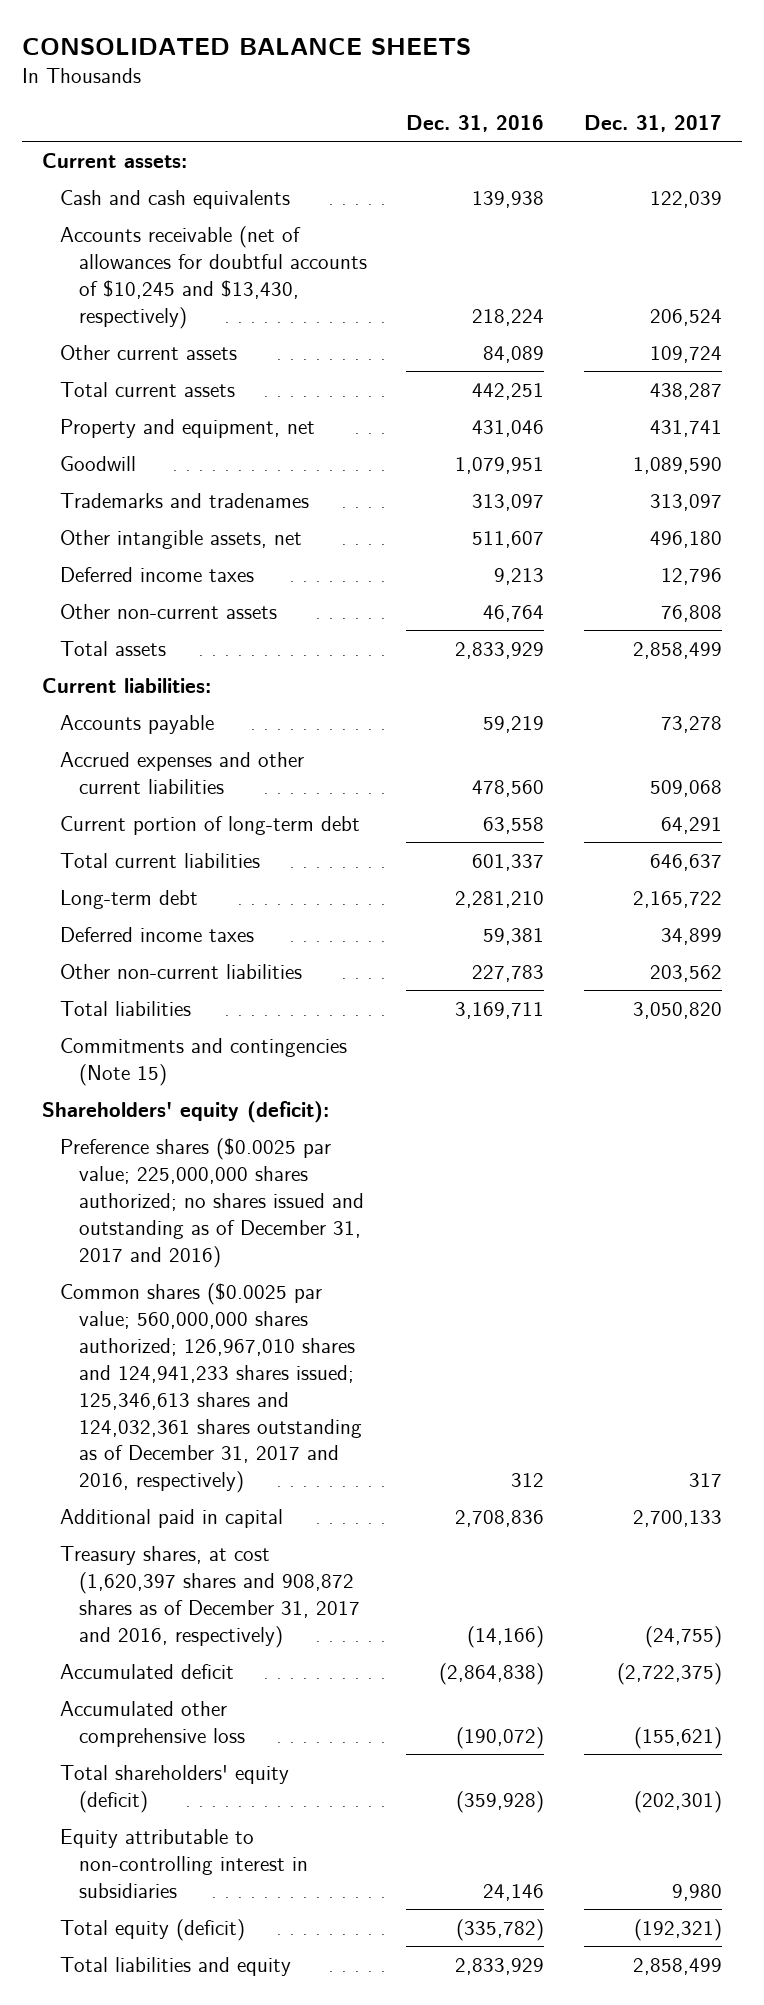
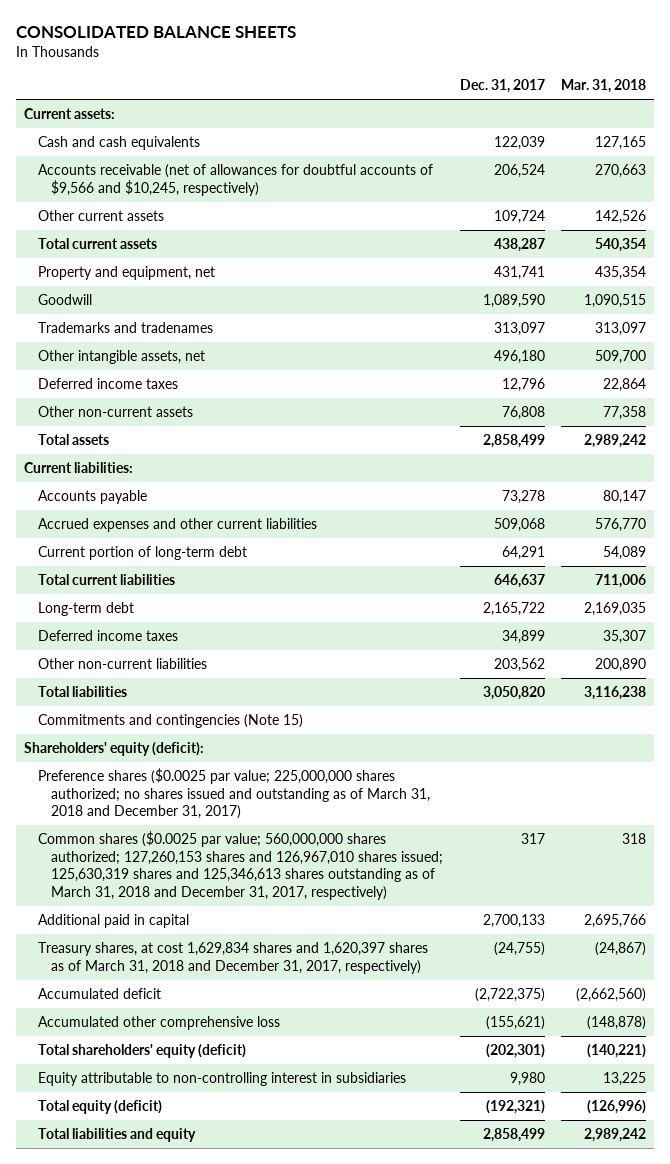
- | Dec. 31, 2016 | Dec. 31, 2017
+ | Dec. 31, 2017 | Mar. 31, 2018
- Accounts receivable (net of allowances for doubtful accounts of $10,245 and $13,430, respectively) | 218,224 | 206,524
+ Accounts receivable (net of allowances for doubtful accounts of $9,566 and $10,245, respectively) | 206,524 | 270,663
- Preference shares ($0.0025 par value; 225,000,000 shares authorized; no shares issued and outstanding as of December 31, 2017 and 2016)
- Common shares ($0.0025 par value; 560,000,000 shares authorized; 126,967,010 shares and 124,941,233 shares issued; 125,346,613 shares and 124,032,361 shares outstanding as of December 31, 2017 and 2016, respectively) | 312 | 317
+ Preference shares ($0.0025 par value; 225,000,000 shares authorized; no shares issued and outstanding as of March 31, 2018 and December 31, 2017)
+ Common shares ($0.0025 par value; 560,000,000 shares authorized; 127,260,153 shares and 126,967,010 shares issued; 125,630,319 shares and 125,346,613 shares outstanding as of March 31, 2018 and December 31, 2017, respectively) | 317 | 318
- Treasury shares, at cost (1,620,397 shares and 908,872 shares as of December 31, 2017 and 2016, respectively) | (14,166) | (24,755)
+ Treasury shares, at cost 1,629,834 shares and 1,620,397 shares as of March 31, 2018 and December 31, 2017, respectively) | (24,755) | (24,867)

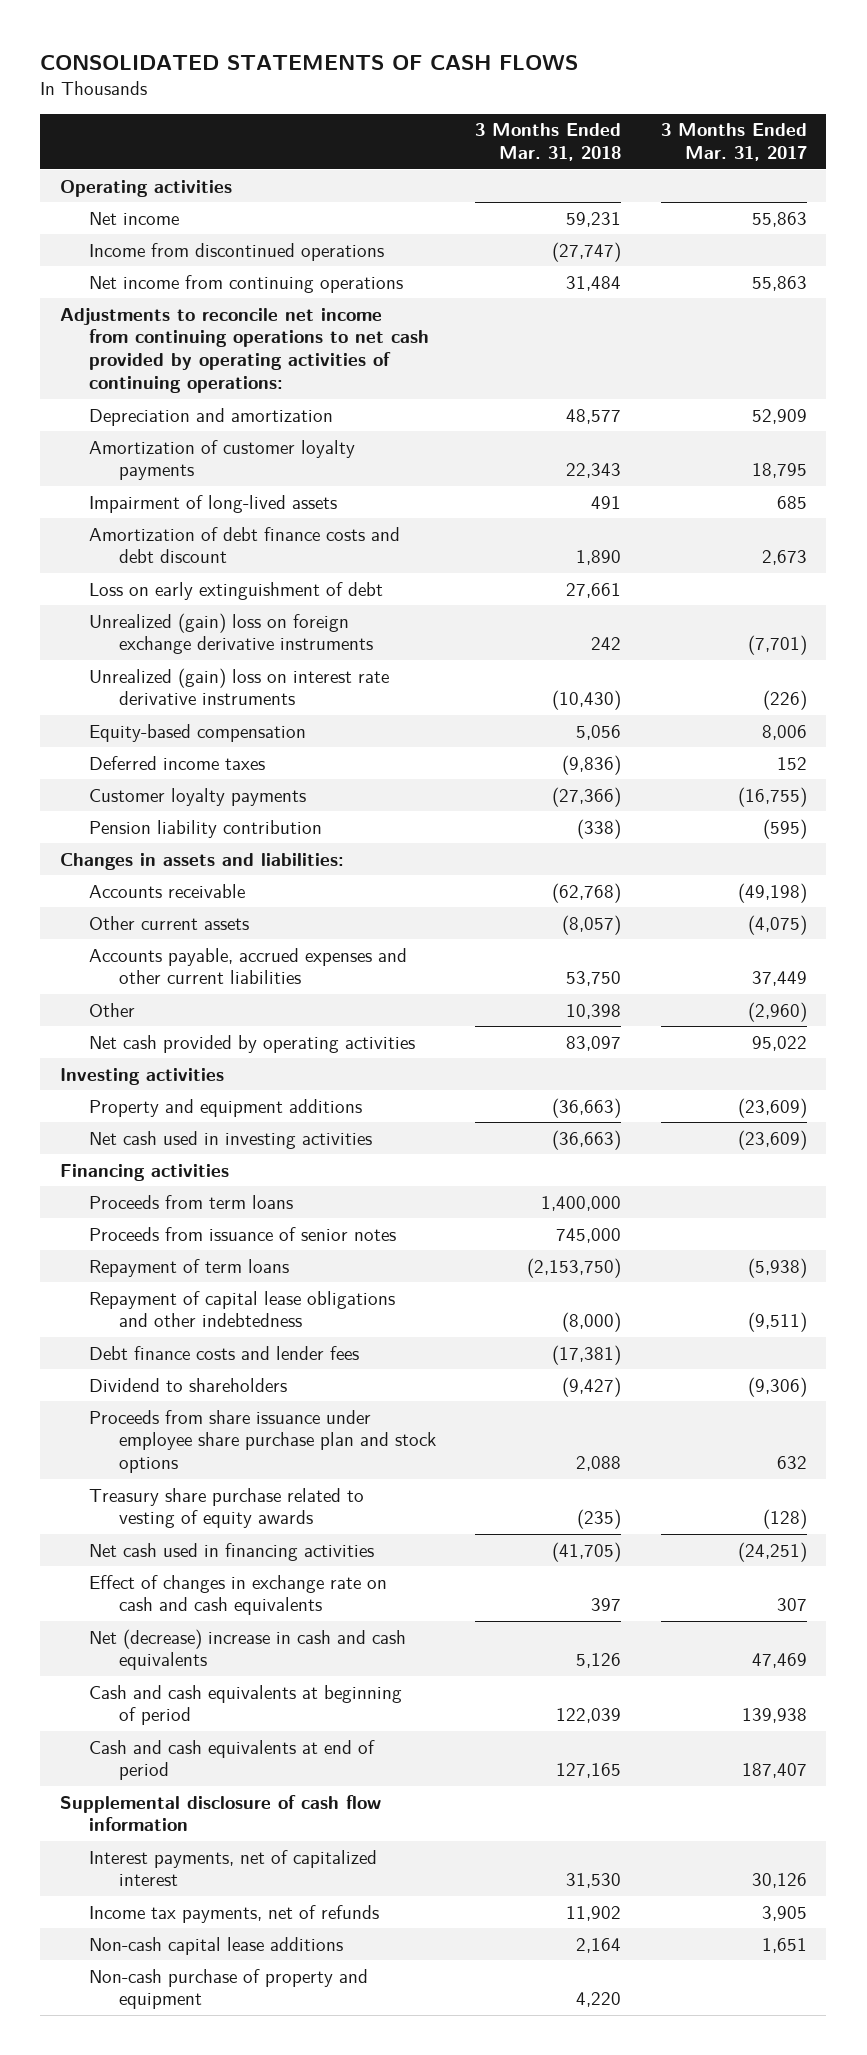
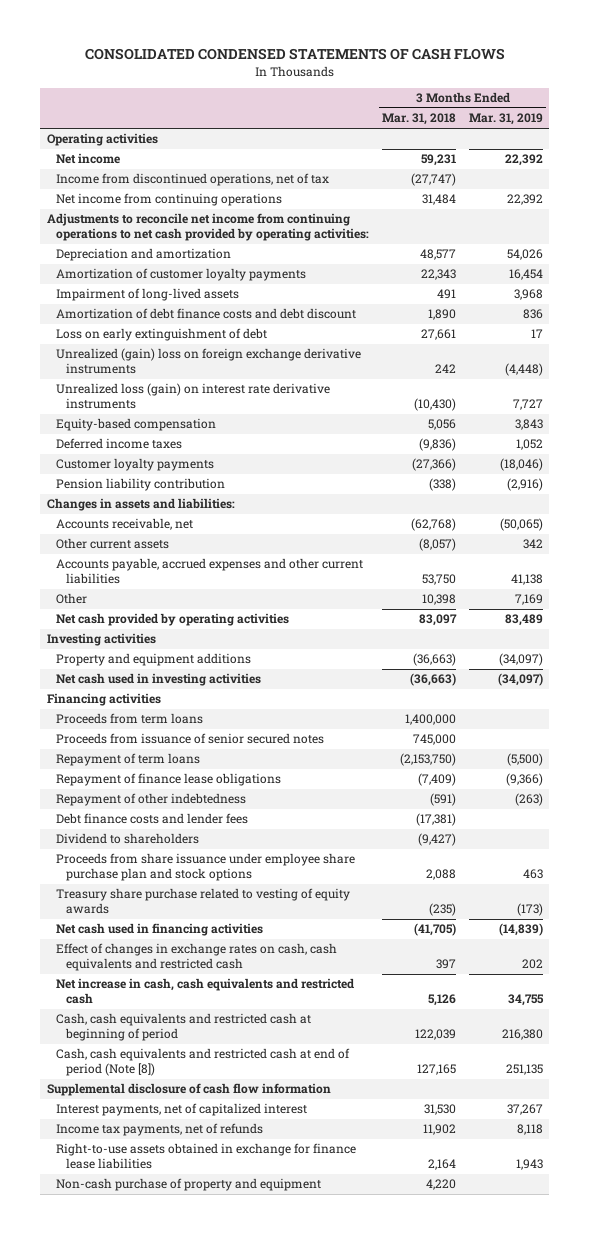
- CONSOLIDATED STATEMENTS OF CASH FLOWS
+ CONSOLIDATED CONDENSED STATEMENTS OF CASH FLOWS
- | 3 Months Ended Mar. 31, 2018 | 3 Months Ended Mar. 31, 2017
+ | 3 Months Ended Mar. 31, 2018 | 3 Months Ended Mar. 31, 2019
- Income from discontinued operations | (27,747) |
+ Income from discontinued operations, net of tax | (27,747) |
- Adjustments to reconcile net income from continuing operations to net cash provided by operating activities of continuing operations:
+ Adjustments to reconcile net income from continuing operations to net cash provided by operating activities:
- Unrealized (gain) loss on interest rate derivative instruments | (10,430) | (226)
+ Unrealized loss (gain) on interest rate derivative instruments | (10,430) | 7,727
- Accounts receivable | (62,768) | (49,198)
+ Accounts receivable, net | (62,768) | (50,065)
- Proceeds from issuance of senior notes | 745,000 |
+ Proceeds from issuance of senior secured notes | 745,000 |
- Repayment of capital lease obligations and other indebtedness | (8,000) | (9,511)
+ Repayment of finance lease obligations | (7,409) | (9,366)
+ Repayment of other indebtedness | (591) | (263)
- Effect of changes in exchange rate on cash and cash equivalents | 397 | 307
- Net (decrease) increase in cash and cash equivalents | 5,126 | 47,469
- Cash and cash equivalents at beginning of period | 122,039 | 139,938
- Cash and cash equivalents at end of period | 127,165 | 187,407
+ Effect of changes in exchange rates on cash, cash equivalents and restricted cash | 397 | 202
+ Net increase in cash, cash equivalents and restricted cash | 5,126 | 34,755
+ Cash, cash equivalents and restricted cash at beginning of period | 122,039 | 216,380
+ Cash, cash equivalents and restricted cash at end of period (Note [8]) | 127,165 | 251,135
- Non-cash capital lease additions | 2,164 | 1,651
+ Right-to-use assets obtained in exchange for finance lease liabilities | 2,164 | 1,943

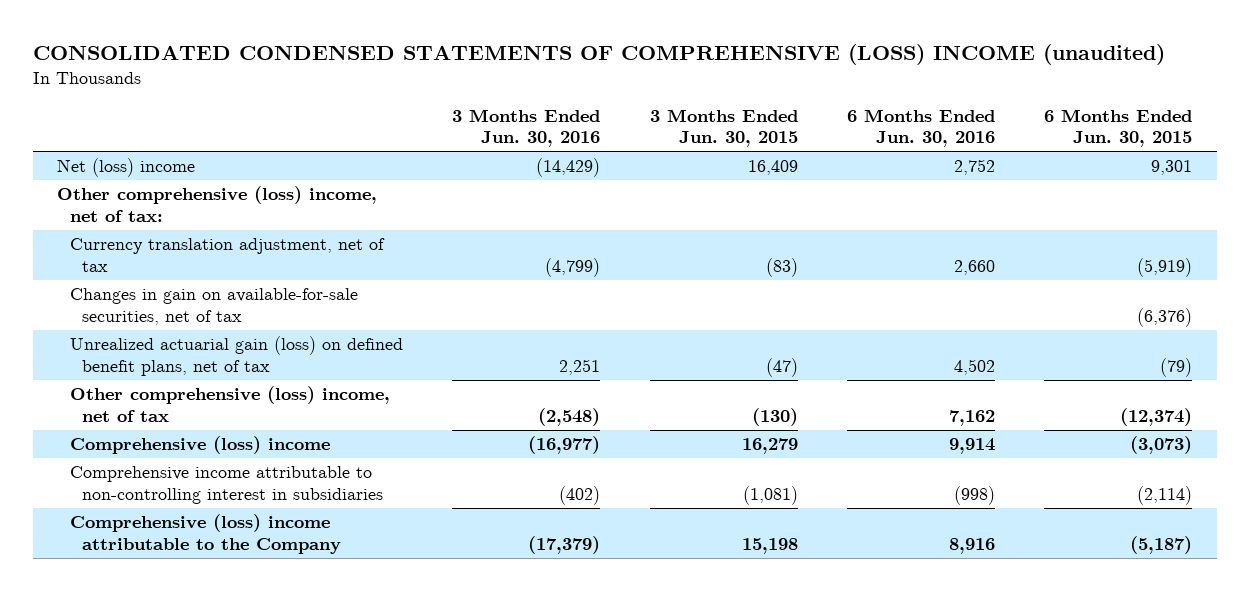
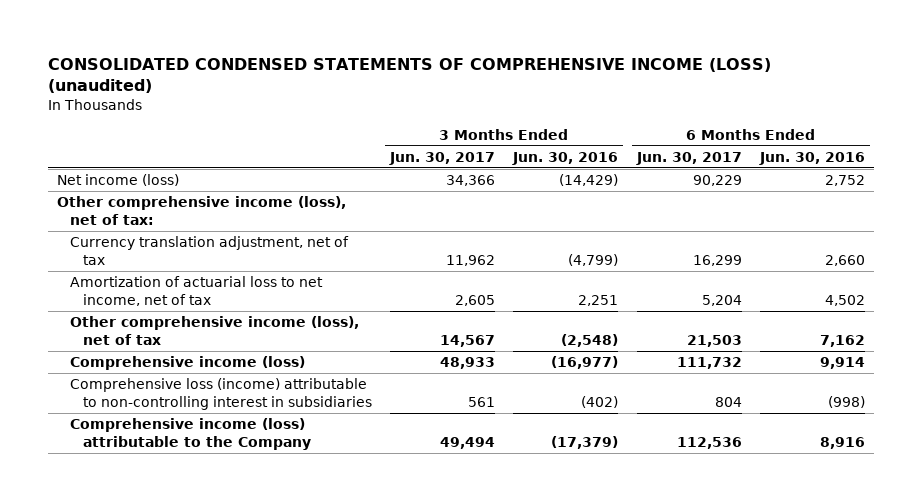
- CONSOLIDATED CONDENSED STATEMENTS OF COMPREHENSIVE (LOSS) INCOME (unaudited)
+ CONSOLIDATED CONDENSED STATEMENTS OF COMPREHENSIVE INCOME (LOSS) (unaudited)
- | 3 Months Ended Jun. 30, 2016 | 3 Months Ended Jun. 30, 2015 | 6 Months Ended Jun. 30, 2016 | 6 Months Ended Jun. 30, 2015
+ | 3 Months Ended Jun. 30, 2017 | 3 Months Ended Jun. 30, 2016 | 6 Months Ended Jun. 30, 2017 | 6 Months Ended Jun. 30, 2016
- Net (loss) income | (14,429) | 16,409 | 2,752 | 9,301
- Other comprehensive (loss) income, net of tax:
+ Net income (loss) | 34,366 | (14,429) | 90,229 | 2,752
+ Other comprehensive income (loss), net of tax:
- Changes in gain on available-for-sale securities, net of tax | | | | (6,376)
- Unrealized actuarial gain (loss) on defined benefit plans, net of tax | 2,251 | (47) | 4,502 | (79)
- Other comprehensive (loss) income, net of tax | (2,548) | (130) | 7,162 | (12,374)
- Comprehensive (loss) income | (16,977) | 16,279 | 9,914 | (3,073)
- Comprehensive income attributable to non-controlling interest in subsidiaries | (402) | (1,081) | (998) | (2,114)
- Comprehensive (loss) income attributable to the Company | (17,379) | 15,198 | 8,916 | (5,187)
+ Amortization of actuarial loss to net income, net of tax | 2,605 | 2,251 | 5,204 | 4,502
+ Other comprehensive income (loss), net of tax | 14,567 | (2,548) | 21,503 | 7,162
+ Comprehensive income (loss) | 48,933 | (16,977) | 111,732 | 9,914
+ Comprehensive loss (income) attributable to non-controlling interest in subsidiaries | 561 | (402) | 804 | (998)
+ Comprehensive income (loss) attributable to the Company | 49,494 | (17,379) | 112,536 | 8,916

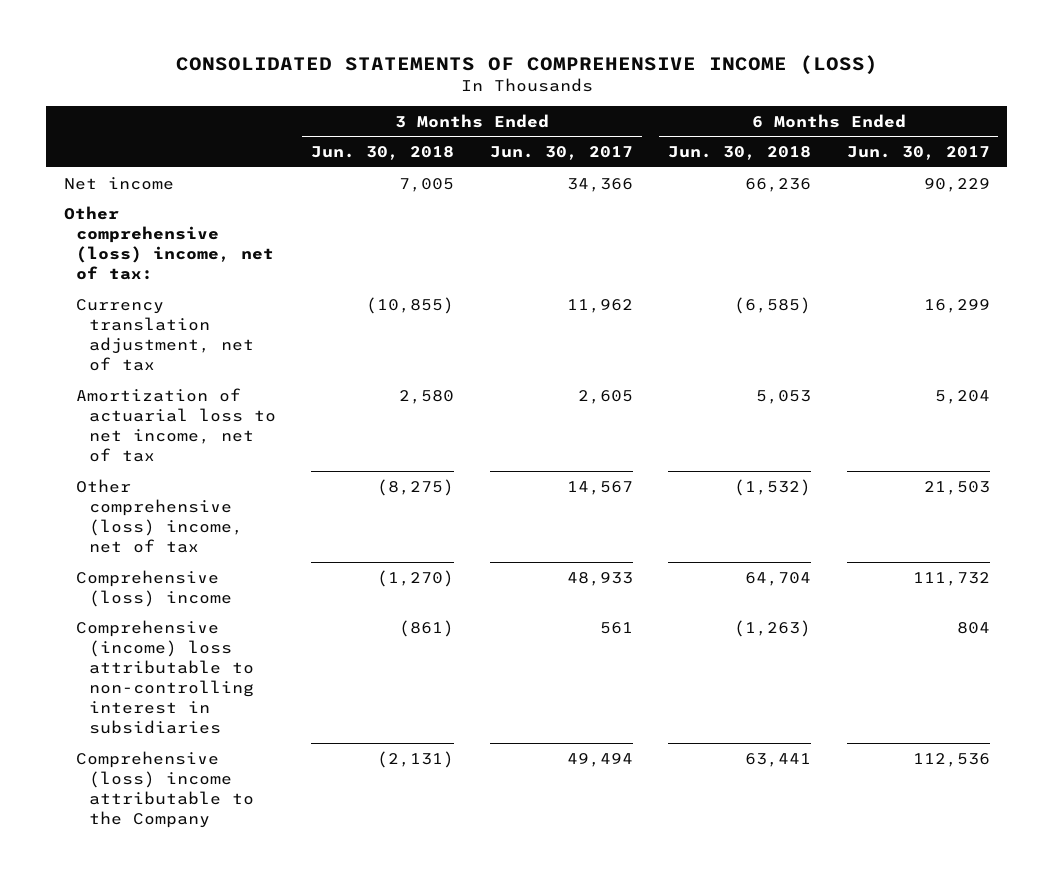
- CONSOLIDATED CONDENSED STATEMENTS OF COMPREHENSIVE INCOME (LOSS) (unaudited)
+ CONSOLIDATED STATEMENTS OF COMPREHENSIVE INCOME (LOSS)
- | 3 Months Ended Jun. 30, 2017 | 3 Months Ended Jun. 30, 2016 | 6 Months Ended Jun. 30, 2017 | 6 Months Ended Jun. 30, 2016
+ | 3 Months Ended Jun. 30, 2018 | 3 Months Ended Jun. 30, 2017 | 6 Months Ended Jun. 30, 2018 | 6 Months Ended Jun. 30, 2017
- Net income (loss) | 34,366 | (14,429) | 90,229 | 2,752
- Other comprehensive income (loss), net of tax:
+ Net income | 7,005 | 34,366 | 66,236 | 90,229
+ Other comprehensive (loss) income, net of tax:
- Other comprehensive income (loss), net of tax | 14,567 | (2,548) | 21,503 | 7,162
- Comprehensive income (loss) | 48,933 | (16,977) | 111,732 | 9,914
- Comprehensive loss (income) attributable to non-controlling interest in subsidiaries | 561 | (402) | 804 | (998)
- Comprehensive income (loss) attributable to the Company | 49,494 | (17,379) | 112,536 | 8,916
+ Other comprehensive (loss) income, net of tax | (8,275) | 14,567 | (1,532) | 21,503
+ Comprehensive (loss) income | (1,270) | 48,933 | 64,704 | 111,732
+ Comprehensive (income) loss attributable to non-controlling interest in subsidiaries | (861) | 561 | (1,263) | 804
+ Comprehensive (loss) income attributable to the Company | (2,131) | 49,494 | 63,441 | 112,536

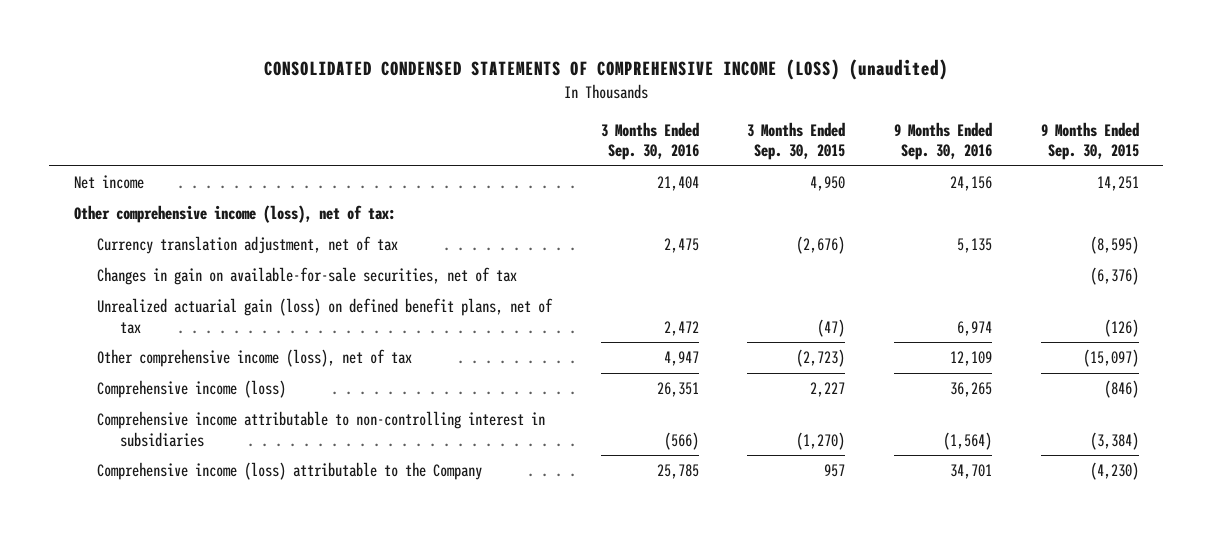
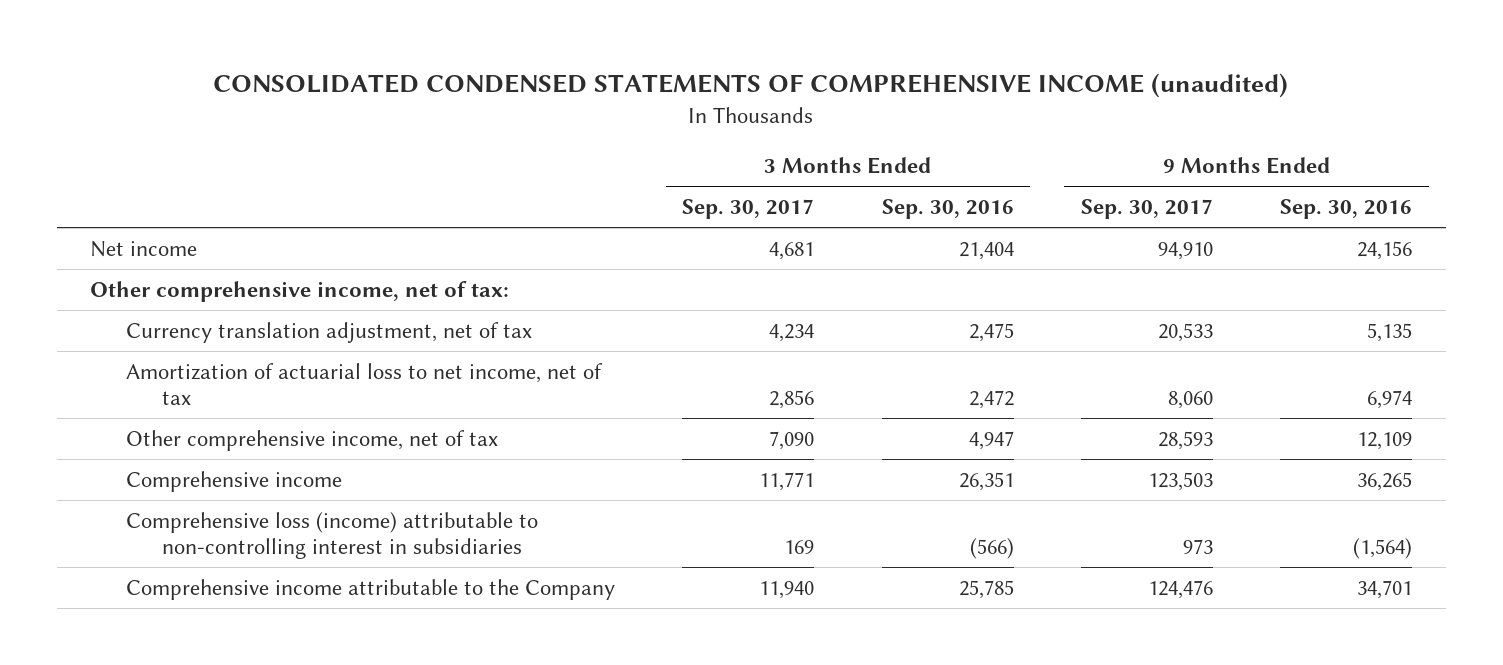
- CONSOLIDATED CONDENSED STATEMENTS OF COMPREHENSIVE INCOME (LOSS) (unaudited)
+ CONSOLIDATED CONDENSED STATEMENTS OF COMPREHENSIVE INCOME (unaudited)
- | 3 Months Ended Sep. 30, 2016 | 3 Months Ended Sep. 30, 2015 | 9 Months Ended Sep. 30, 2016 | 9 Months Ended Sep. 30, 2015
+ | 3 Months Ended Sep. 30, 2017 | 3 Months Ended Sep. 30, 2016 | 9 Months Ended Sep. 30, 2017 | 9 Months Ended Sep. 30, 2016
- Other comprehensive income (loss), net of tax:
+ Other comprehensive income, net of tax:
- Changes in gain on available-for-sale securities, net of tax | | | | (6,376)
- Unrealized actuarial gain (loss) on defined benefit plans, net of tax | 2,472 | (47) | 6,974 | (126)
- Other comprehensive income (loss), net of tax | 4,947 | (2,723) | 12,109 | (15,097)
- Comprehensive income (loss) | 26,351 | 2,227 | 36,265 | (846)
- Comprehensive income attributable to non-controlling interest in subsidiaries | (566) | (1,270) | (1,564) | (3,384)
- Comprehensive income (loss) attributable to the Company | 25,785 | 957 | 34,701 | (4,230)
+ Amortization of actuarial loss to net income, net of tax | 2,856 | 2,472 | 8,060 | 6,974
+ Other comprehensive income, net of tax | 7,090 | 4,947 | 28,593 | 12,109
+ Comprehensive income | 11,771 | 26,351 | 123,503 | 36,265
+ Comprehensive loss (income) attributable to non-controlling interest in subsidiaries | 169 | (566) | 973 | (1,564)
+ Comprehensive income attributable to the Company | 11,940 | 25,785 | 124,476 | 34,701

